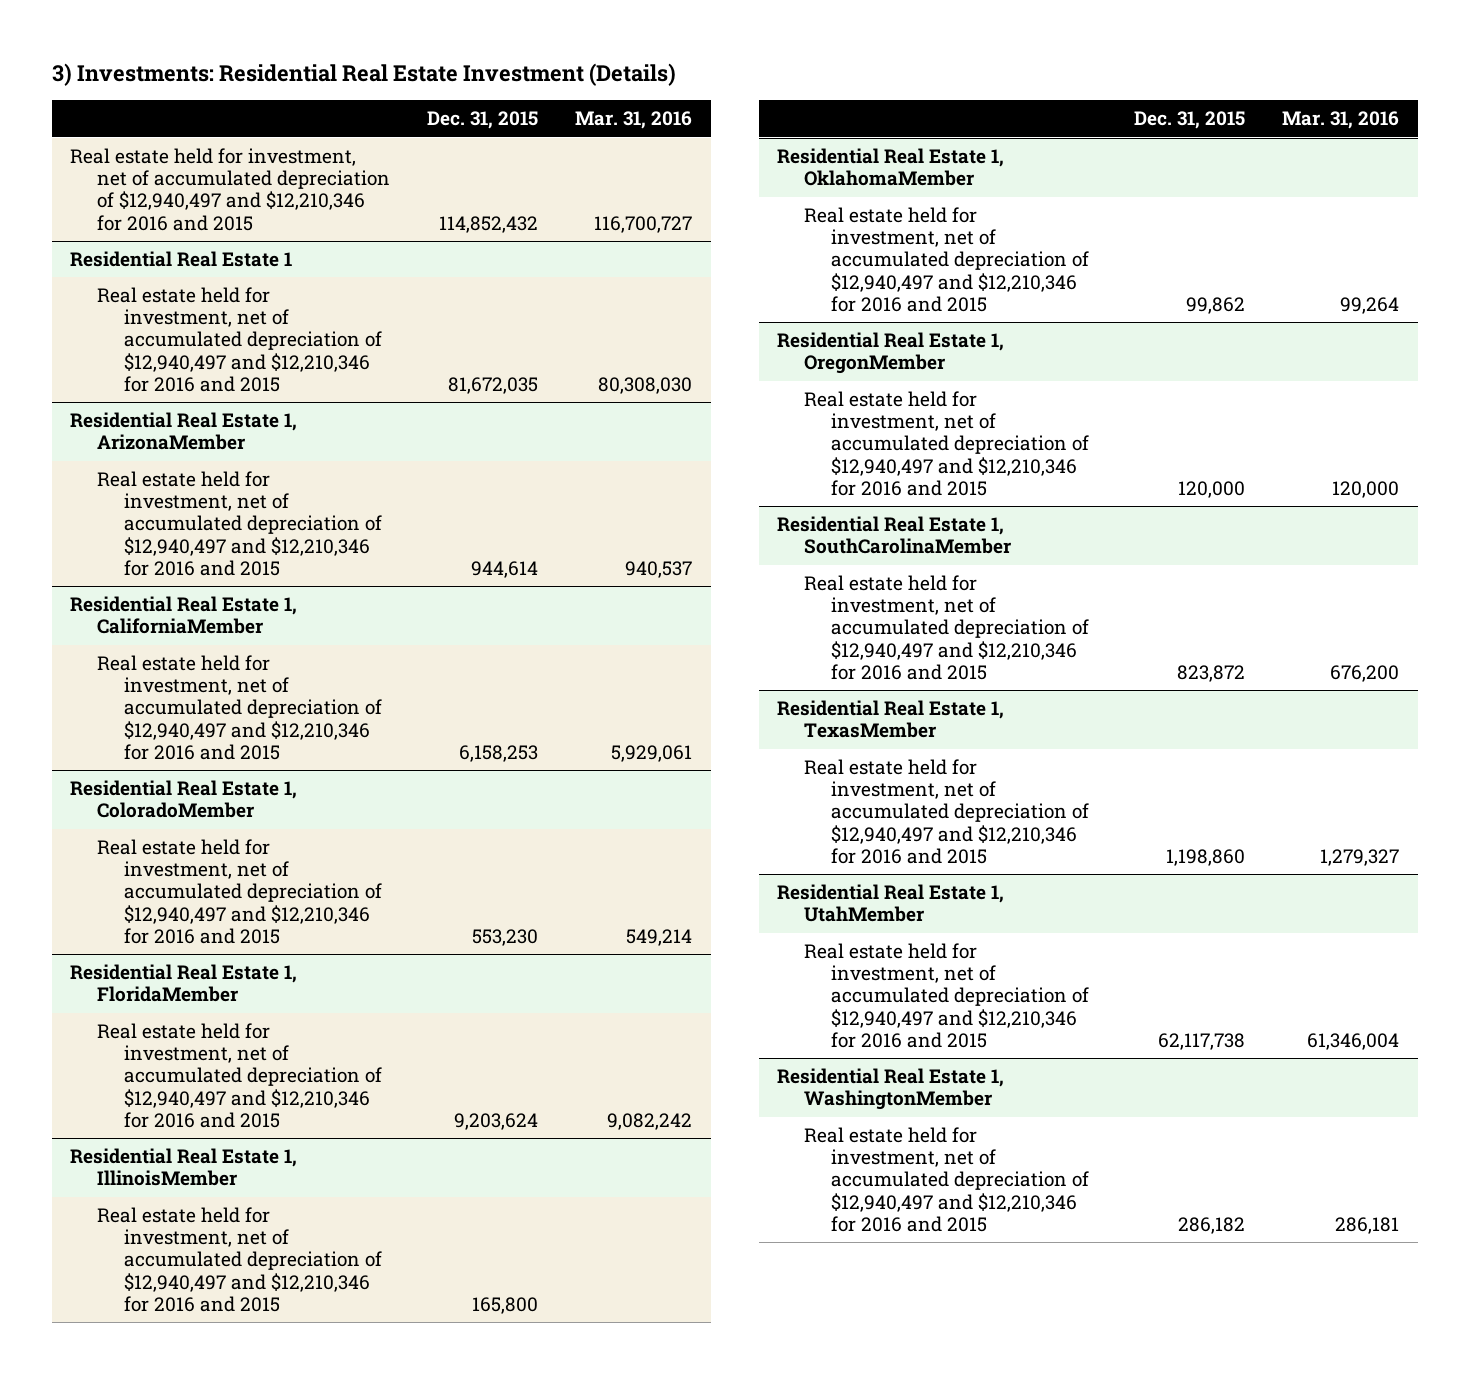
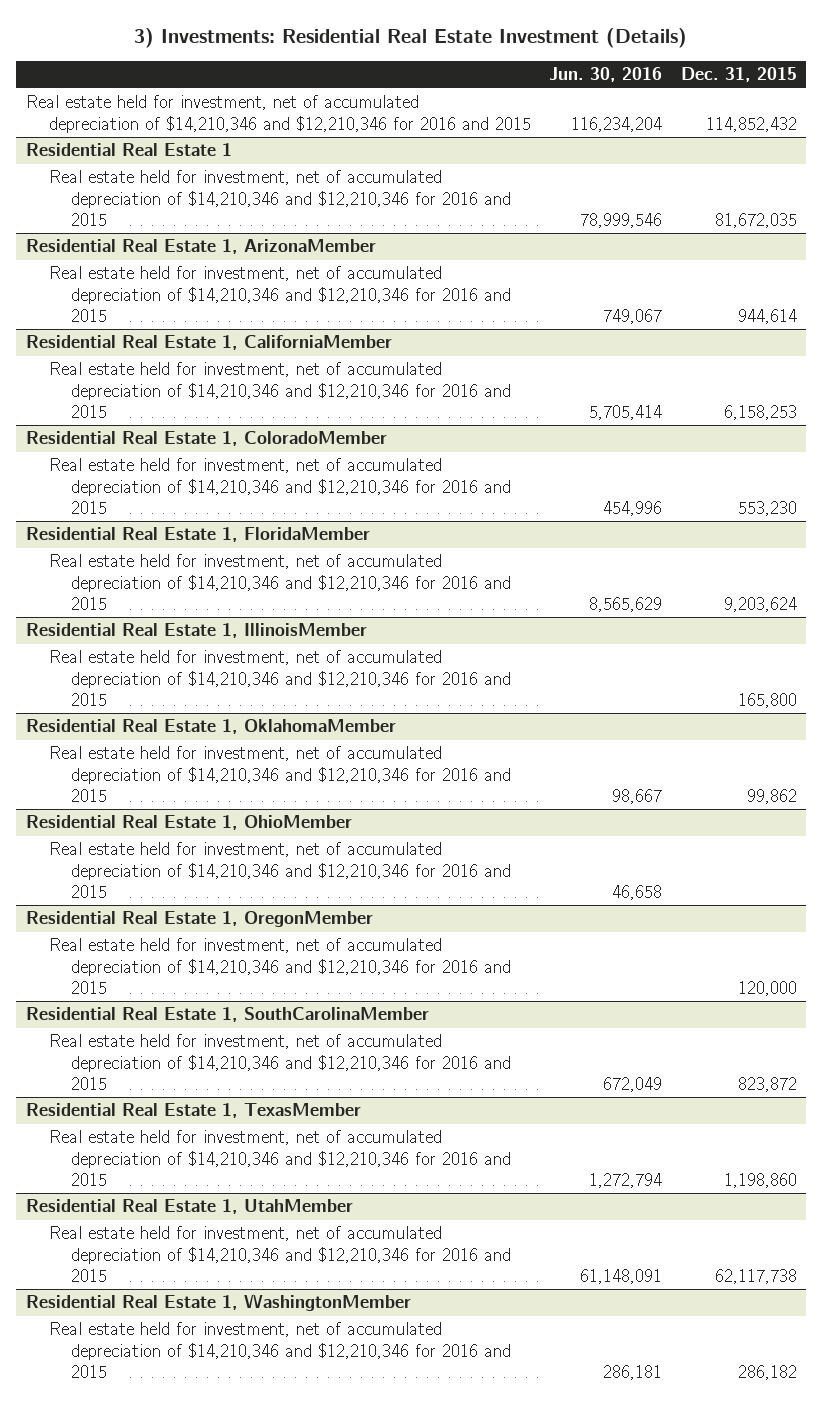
- | Dec. 31, 2015 | Mar. 31, 2016
+ | Jun. 30, 2016 | Dec. 31, 2015
- Real estate held for investment, net of accumulated depreciation of $12,940,497 and $12,210,346 for 2016 and 2015 | 114,852,432 | 116,700,727
+ Real estate held for investment, net of accumulated depreciation of $14,210,346 and $12,210,346 for 2016 and 2015 | 116,234,204 | 114,852,432
@ Residential Real Estate 1
- Real estate held for investment, net of accumulated depreciation of $12,940,497 and $12,210,346 for 2016 and 2015 | 81,672,035 | 80,308,030
+ Real estate held for investment, net of accumulated depreciation of $14,210,346 and $12,210,346 for 2016 and 2015 | 78,999,546 | 81,672,035
@ Residential Real Estate 1, ArizonaMember
- Real estate held for investment, net of accumulated depreciation of $12,940,497 and $12,210,346 for 2016 and 2015 | 944,614 | 940,537
+ Real estate held for investment, net of accumulated depreciation of $14,210,346 and $12,210,346 for 2016 and 2015 | 749,067 | 944,614
@ Residential Real Estate 1, CaliforniaMember
- Real estate held for investment, net of accumulated depreciation of $12,940,497 and $12,210,346 for 2016 and 2015 | 6,158,253 | 5,929,061
+ Real estate held for investment, net of accumulated depreciation of $14,210,346 and $12,210,346 for 2016 and 2015 | 5,705,414 | 6,158,253
@ Residential Real Estate 1, ColoradoMember
- Real estate held for investment, net of accumulated depreciation of $12,940,497 and $12,210,346 for 2016 and 2015 | 553,230 | 549,214
+ Real estate held for investment, net of accumulated depreciation of $14,210,346 and $12,210,346 for 2016 and 2015 | 454,996 | 553,230
@ Residential Real Estate 1, FloridaMember
- Real estate held for investment, net of accumulated depreciation of $12,940,497 and $12,210,346 for 2016 and 2015 | 9,203,624 | 9,082,242
+ Real estate held for investment, net of accumulated depreciation of $14,210,346 and $12,210,346 for 2016 and 2015 | 8,565,629 | 9,203,624
@ Residential Real Estate 1, IllinoisMember
- Real estate held for investment, net of accumulated depreciation of $12,940,497 and $12,210,346 for 2016 and 2015 | 165,800 |
+ Real estate held for investment, net of accumulated depreciation of $14,210,346 and $12,210,346 for 2016 and 2015 | | 165,800
@ Residential Real Estate 1, OklahomaMember
- Real estate held for investment, net of accumulated depreciation of $12,940,497 and $12,210,346 for 2016 and 2015 | 99,862 | 99,264
+ Real estate held for investment, net of accumulated depreciation of $14,210,346 and $12,210,346 for 2016 and 2015 | 98,667 | 99,862
+ Residential Real Estate 1, OhioMember
+ Real estate held for investment, net of accumulated depreciation of $14,210,346 and $12,210,346 for 2016 and 2015 | 46,658 |
@ Residential Real Estate 1, OregonMember
- Real estate held for investment, net of accumulated depreciation of $12,940,497 and $12,210,346 for 2016 and 2015 | 120,000 | 120,000
+ Real estate held for investment, net of accumulated depreciation of $14,210,346 and $12,210,346 for 2016 and 2015 | | 120,000
@ Residential Real Estate 1, SouthCarolinaMember
- Real estate held for investment, net of accumulated depreciation of $12,940,497 and $12,210,346 for 2016 and 2015 | 823,872 | 676,200
+ Real estate held for investment, net of accumulated depreciation of $14,210,346 and $12,210,346 for 2016 and 2015 | 672,049 | 823,872
@ Residential Real Estate 1, TexasMember
- Real estate held for investment, net of accumulated depreciation of $12,940,497 and $12,210,346 for 2016 and 2015 | 1,198,860 | 1,279,327
+ Real estate held for investment, net of accumulated depreciation of $14,210,346 and $12,210,346 for 2016 and 2015 | 1,272,794 | 1,198,860
@ Residential Real Estate 1, UtahMember
- Real estate held for investment, net of accumulated depreciation of $12,940,497 and $12,210,346 for 2016 and 2015 | 62,117,738 | 61,346,004
+ Real estate held for investment, net of accumulated depreciation of $14,210,346 and $12,210,346 for 2016 and 2015 | 61,148,091 | 62,117,738
@ Residential Real Estate 1, WashingtonMember
- Real estate held for investment, net of accumulated depreciation of $12,940,497 and $12,210,346 for 2016 and 2015 | 286,182 | 286,181
+ Real estate held for investment, net of accumulated depreciation of $14,210,346 and $12,210,346 for 2016 and 2015 | 286,181 | 286,182

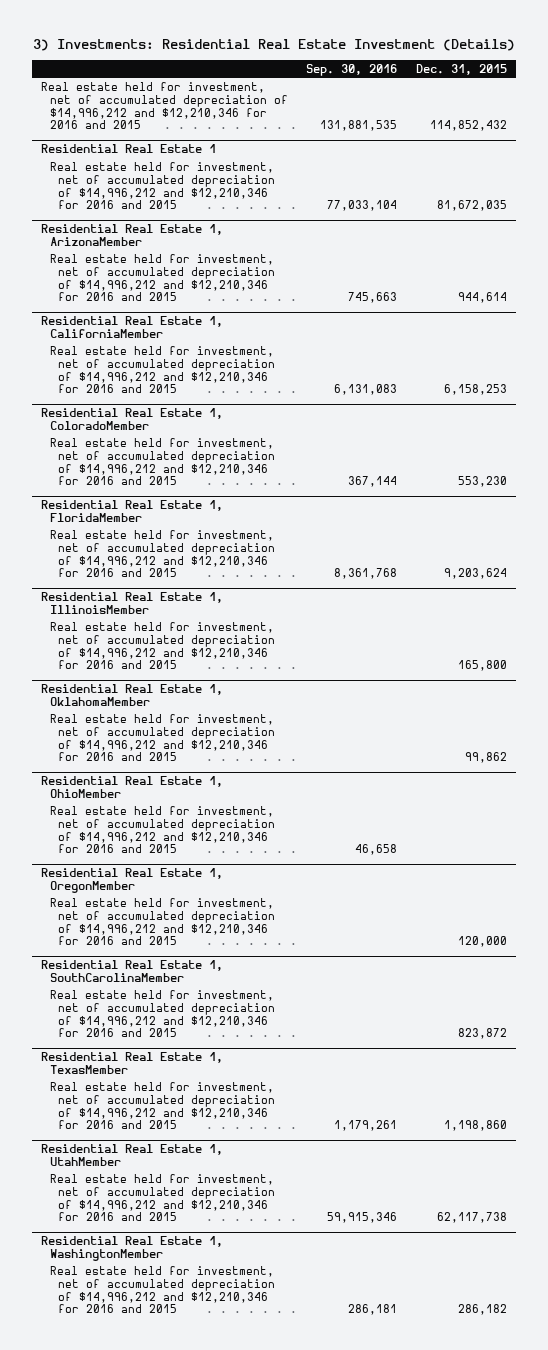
- | Jun. 30, 2016 | Dec. 31, 2015
+ | Sep. 30, 2016 | Dec. 31, 2015
- Real estate held for investment, net of accumulated depreciation of $14,210,346 and $12,210,346 for 2016 and 2015 | 116,234,204 | 114,852,432
+ Real estate held for investment, net of accumulated depreciation of $14,996,212 and $12,210,346 for 2016 and 2015 | 131,881,535 | 114,852,432
@ Residential Real Estate 1
- Real estate held for investment, net of accumulated depreciation of $14,210,346 and $12,210,346 for 2016 and 2015 | 78,999,546 | 81,672,035
+ Real estate held for investment, net of accumulated depreciation of $14,996,212 and $12,210,346 for 2016 and 2015 | 77,033,104 | 81,672,035
@ Residential Real Estate 1, ArizonaMember
- Real estate held for investment, net of accumulated depreciation of $14,210,346 and $12,210,346 for 2016 and 2015 | 749,067 | 944,614
+ Real estate held for investment, net of accumulated depreciation of $14,996,212 and $12,210,346 for 2016 and 2015 | 745,663 | 944,614
@ Residential Real Estate 1, CaliforniaMember
- Real estate held for investment, net of accumulated depreciation of $14,210,346 and $12,210,346 for 2016 and 2015 | 5,705,414 | 6,158,253
+ Real estate held for investment, net of accumulated depreciation of $14,996,212 and $12,210,346 for 2016 and 2015 | 6,131,083 | 6,158,253
@ Residential Real Estate 1, ColoradoMember
- Real estate held for investment, net of accumulated depreciation of $14,210,346 and $12,210,346 for 2016 and 2015 | 454,996 | 553,230
+ Real estate held for investment, net of accumulated depreciation of $14,996,212 and $12,210,346 for 2016 and 2015 | 367,144 | 553,230
@ Residential Real Estate 1, FloridaMember
- Real estate held for investment, net of accumulated depreciation of $14,210,346 and $12,210,346 for 2016 and 2015 | 8,565,629 | 9,203,624
+ Real estate held for investment, net of accumulated depreciation of $14,996,212 and $12,210,346 for 2016 and 2015 | 8,361,768 | 9,203,624
@ Residential Real Estate 1, IllinoisMember
- Real estate held for investment, net of accumulated depreciation of $14,210,346 and $12,210,346 for 2016 and 2015 | | 165,800
+ Real estate held for investment, net of accumulated depreciation of $14,996,212 and $12,210,346 for 2016 and 2015 | | 165,800
@ Residential Real Estate 1, OklahomaMember
- Real estate held for investment, net of accumulated depreciation of $14,210,346 and $12,210,346 for 2016 and 2015 | 98,667 | 99,862
+ Real estate held for investment, net of accumulated depreciation of $14,996,212 and $12,210,346 for 2016 and 2015 | | 99,862
@ Residential Real Estate 1, OhioMember
- Real estate held for investment, net of accumulated depreciation of $14,210,346 and $12,210,346 for 2016 and 2015 | 46,658 |
+ Real estate held for investment, net of accumulated depreciation of $14,996,212 and $12,210,346 for 2016 and 2015 | 46,658 |
@ Residential Real Estate 1, OregonMember
- Real estate held for investment, net of accumulated depreciation of $14,210,346 and $12,210,346 for 2016 and 2015 | | 120,000
+ Real estate held for investment, net of accumulated depreciation of $14,996,212 and $12,210,346 for 2016 and 2015 | | 120,000
@ Residential Real Estate 1, SouthCarolinaMember
- Real estate held for investment, net of accumulated depreciation of $14,210,346 and $12,210,346 for 2016 and 2015 | 672,049 | 823,872
+ Real estate held for investment, net of accumulated depreciation of $14,996,212 and $12,210,346 for 2016 and 2015 | | 823,872
@ Residential Real Estate 1, TexasMember
- Real estate held for investment, net of accumulated depreciation of $14,210,346 and $12,210,346 for 2016 and 2015 | 1,272,794 | 1,198,860
+ Real estate held for investment, net of accumulated depreciation of $14,996,212 and $12,210,346 for 2016 and 2015 | 1,179,261 | 1,198,860
@ Residential Real Estate 1, UtahMember
- Real estate held for investment, net of accumulated depreciation of $14,210,346 and $12,210,346 for 2016 and 2015 | 61,148,091 | 62,117,738
+ Real estate held for investment, net of accumulated depreciation of $14,996,212 and $12,210,346 for 2016 and 2015 | 59,915,346 | 62,117,738
@ Residential Real Estate 1, WashingtonMember
- Real estate held for investment, net of accumulated depreciation of $14,210,346 and $12,210,346 for 2016 and 2015 | 286,181 | 286,182
+ Real estate held for investment, net of accumulated depreciation of $14,996,212 and $12,210,346 for 2016 and 2015 | 286,181 | 286,182

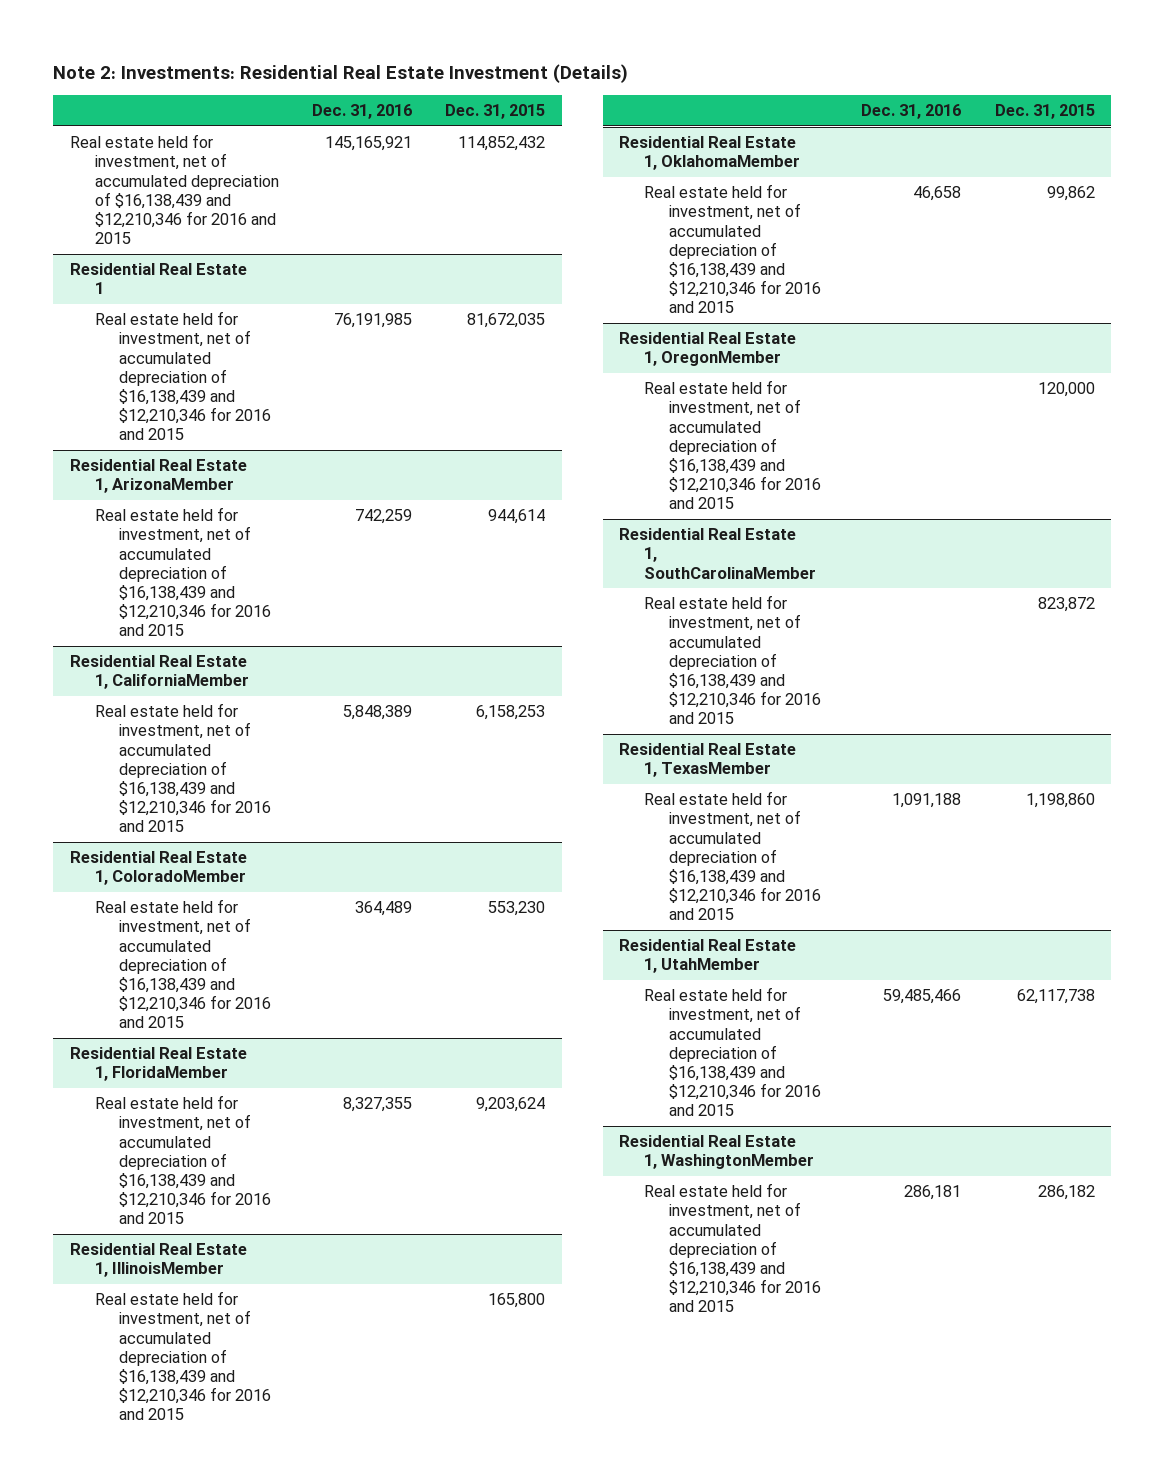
- 3) Investments: Residential Real Estate Investment (Details)
+ Note 2: Investments: Residential Real Estate Investment (Details)
- | Sep. 30, 2016 | Dec. 31, 2015
+ | Dec. 31, 2016 | Dec. 31, 2015
- Real estate held for investment, net of accumulated depreciation of $14,996,212 and $12,210,346 for 2016 and 2015 | 131,881,535 | 114,852,432
+ Real estate held for investment, net of accumulated depreciation of $16,138,439 and $12,210,346 for 2016 and 2015 | 145,165,921 | 114,852,432
@ Residential Real Estate 1
- Real estate held for investment, net of accumulated depreciation of $14,996,212 and $12,210,346 for 2016 and 2015 | 77,033,104 | 81,672,035
+ Real estate held for investment, net of accumulated depreciation of $16,138,439 and $12,210,346 for 2016 and 2015 | 76,191,985 | 81,672,035
@ Residential Real Estate 1, ArizonaMember
- Real estate held for investment, net of accumulated depreciation of $14,996,212 and $12,210,346 for 2016 and 2015 | 745,663 | 944,614
+ Real estate held for investment, net of accumulated depreciation of $16,138,439 and $12,210,346 for 2016 and 2015 | 742,259 | 944,614
@ Residential Real Estate 1, CaliforniaMember
- Real estate held for investment, net of accumulated depreciation of $14,996,212 and $12,210,346 for 2016 and 2015 | 6,131,083 | 6,158,253
+ Real estate held for investment, net of accumulated depreciation of $16,138,439 and $12,210,346 for 2016 and 2015 | 5,848,389 | 6,158,253
@ Residential Real Estate 1, ColoradoMember
- Real estate held for investment, net of accumulated depreciation of $14,996,212 and $12,210,346 for 2016 and 2015 | 367,144 | 553,230
+ Real estate held for investment, net of accumulated depreciation of $16,138,439 and $12,210,346 for 2016 and 2015 | 364,489 | 553,230
@ Residential Real Estate 1, FloridaMember
- Real estate held for investment, net of accumulated depreciation of $14,996,212 and $12,210,346 for 2016 and 2015 | 8,361,768 | 9,203,624
+ Real estate held for investment, net of accumulated depreciation of $16,138,439 and $12,210,346 for 2016 and 2015 | 8,327,355 | 9,203,624
@ Residential Real Estate 1, IllinoisMember
- Real estate held for investment, net of accumulated depreciation of $14,996,212 and $12,210,346 for 2016 and 2015 | | 165,800
+ Real estate held for investment, net of accumulated depreciation of $16,138,439 and $12,210,346 for 2016 and 2015 | | 165,800
@ Residential Real Estate 1, OklahomaMember
- Real estate held for investment, net of accumulated depreciation of $14,996,212 and $12,210,346 for 2016 and 2015 | | 99,862
- Residential Real Estate 1, OhioMember
- Real estate held for investment, net of accumulated depreciation of $14,996,212 and $12,210,346 for 2016 and 2015 | 46,658 |
@ Residential Real Estate 1, OklahomaMember
+ Real estate held for investment, net of accumulated depreciation of $16,138,439 and $12,210,346 for 2016 and 2015 | 46,658 | 99,862
@ Residential Real Estate 1, OregonMember
- Real estate held for investment, net of accumulated depreciation of $14,996,212 and $12,210,346 for 2016 and 2015 | | 120,000
+ Real estate held for investment, net of accumulated depreciation of $16,138,439 and $12,210,346 for 2016 and 2015 | | 120,000
@ Residential Real Estate 1, SouthCarolinaMember
- Real estate held for investment, net of accumulated depreciation of $14,996,212 and $12,210,346 for 2016 and 2015 | | 823,872
+ Real estate held for investment, net of accumulated depreciation of $16,138,439 and $12,210,346 for 2016 and 2015 | | 823,872
@ Residential Real Estate 1, TexasMember
- Real estate held for investment, net of accumulated depreciation of $14,996,212 and $12,210,346 for 2016 and 2015 | 1,179,261 | 1,198,860
+ Real estate held for investment, net of accumulated depreciation of $16,138,439 and $12,210,346 for 2016 and 2015 | 1,091,188 | 1,198,860
@ Residential Real Estate 1, UtahMember
- Real estate held for investment, net of accumulated depreciation of $14,996,212 and $12,210,346 for 2016 and 2015 | 59,915,346 | 62,117,738
+ Real estate held for investment, net of accumulated depreciation of $16,138,439 and $12,210,346 for 2016 and 2015 | 59,485,466 | 62,117,738
@ Residential Real Estate 1, WashingtonMember
- Real estate held for investment, net of accumulated depreciation of $14,996,212 and $12,210,346 for 2016 and 2015 | 286,181 | 286,182
+ Real estate held for investment, net of accumulated depreciation of $16,138,439 and $12,210,346 for 2016 and 2015 | 286,181 | 286,182

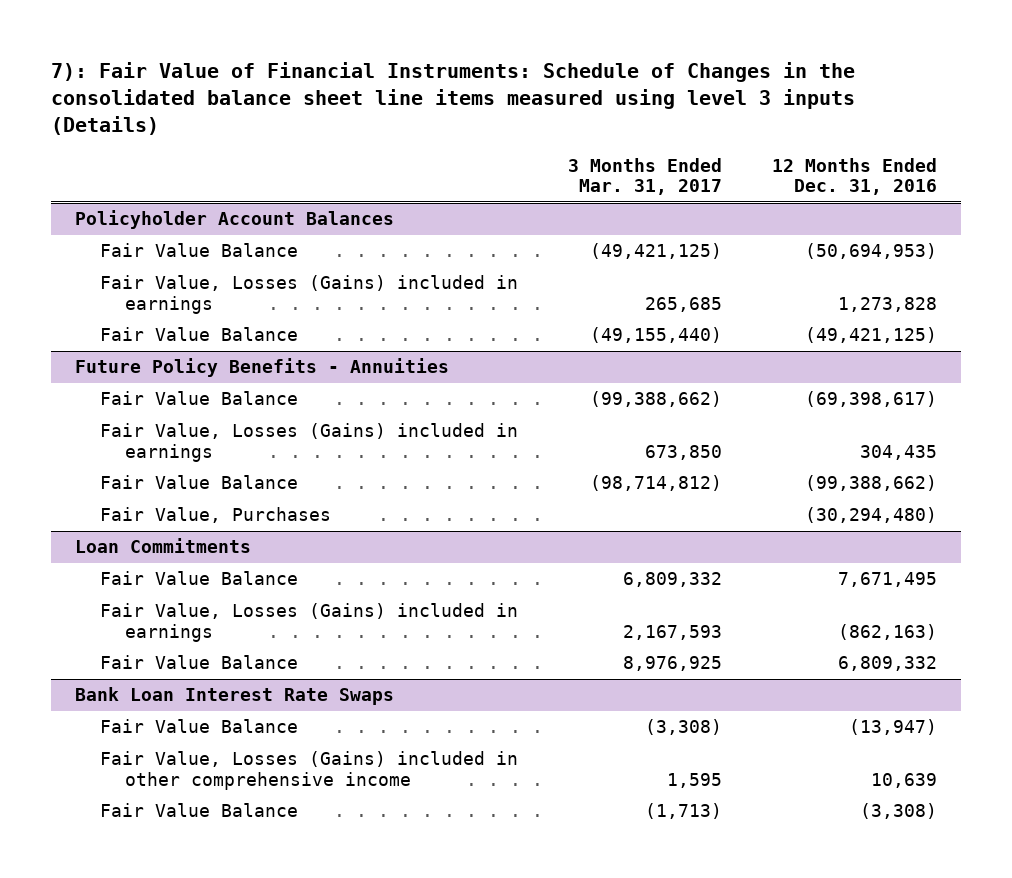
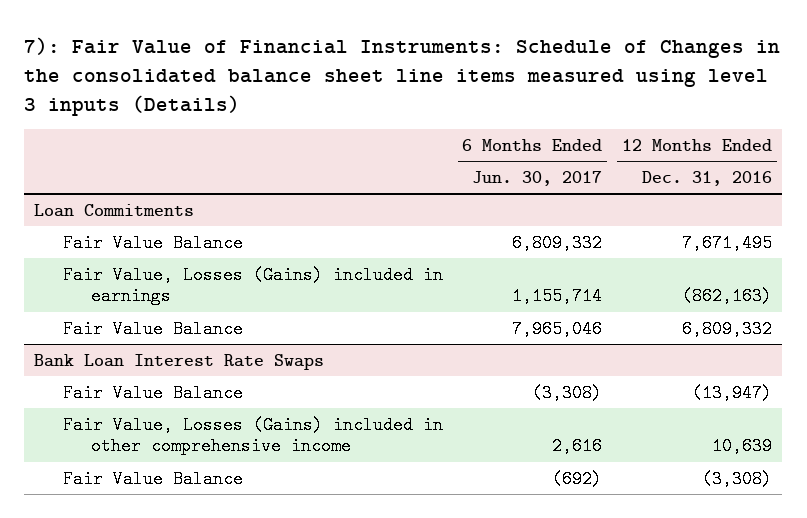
- | 3 Months Ended Mar. 31, 2017 | 12 Months Ended Dec. 31, 2016
+ | 6 Months Ended Jun. 30, 2017 | 12 Months Ended Dec. 31, 2016
- Policyholder Account Balances
- Fair Value Balance | (49,421,125) | (50,694,953)
- Fair Value, Losses (Gains) included in earnings | 265,685 | 1,273,828
- Fair Value Balance | (49,155,440) | (49,421,125)
- Future Policy Benefits - Annuities
- Fair Value Balance | (99,388,662) | (69,398,617)
- Fair Value, Losses (Gains) included in earnings | 673,850 | 304,435
- Fair Value Balance | (98,714,812) | (99,388,662)
- Fair Value, Purchases | | (30,294,480)

